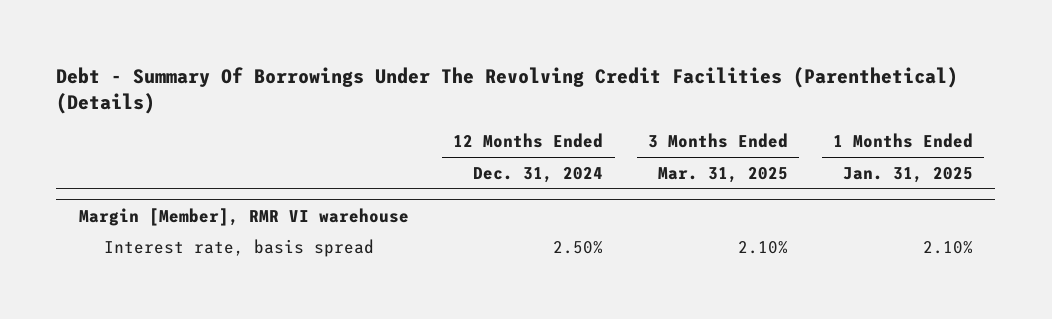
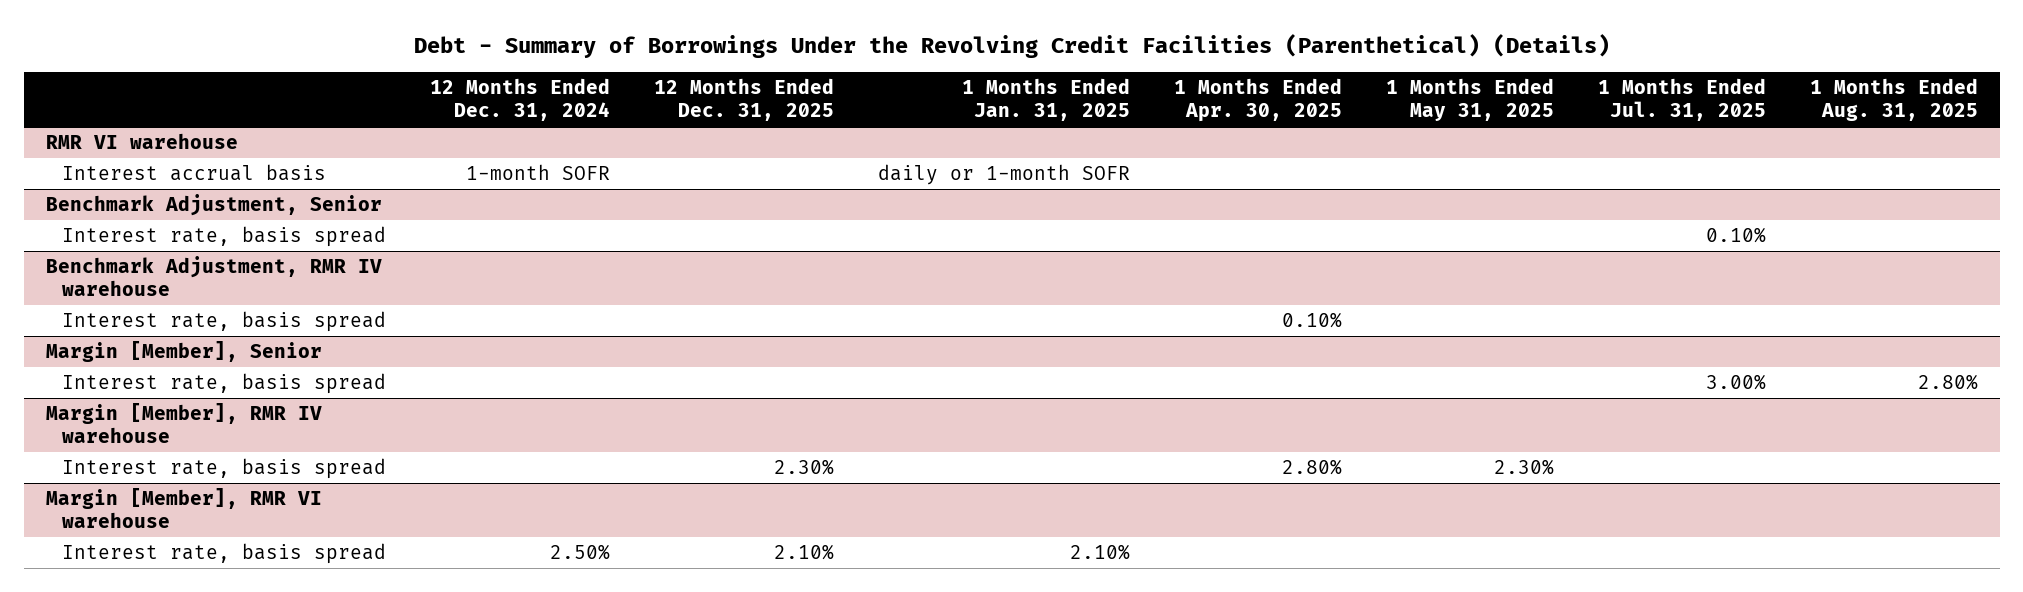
- Debt - Summary Of Borrowings Under The Revolving Credit Facilities (Parenthetical) (Details)
+ Debt - Summary of Borrowings Under the Revolving Credit Facilities (Parenthetical) (Details)
- | 12 Months Ended Dec. 31, 2024 | 3 Months Ended Mar. 31, 2025 | 1 Months Ended Jan. 31, 2025
+ | 12 Months Ended Dec. 31, 2024 | 12 Months Ended Dec. 31, 2025 | 1 Months Ended Jan. 31, 2025 | 1 Months Ended Apr. 30, 2025 | 1 Months Ended May 31, 2025 | 1 Months Ended Jul. 31, 2025 | 1 Months Ended Aug. 31, 2025
+ RMR VI warehouse
+ Interest accrual basis | 1-month SOFR | | daily or 1-month SOFR | | | |
+ Benchmark Adjustment, Senior
+ Interest rate, basis spread | | | | | | 0.10% |
+ Benchmark Adjustment, RMR IV warehouse
+ Interest rate, basis spread | | | | 0.10% | | |
+ Margin [Member], Senior
+ Interest rate, basis spread | | | | | | 3.00% | 2.80%
+ Margin [Member], RMR IV warehouse
+ Interest rate, basis spread | | 2.30% | | 2.80% | 2.30% | |

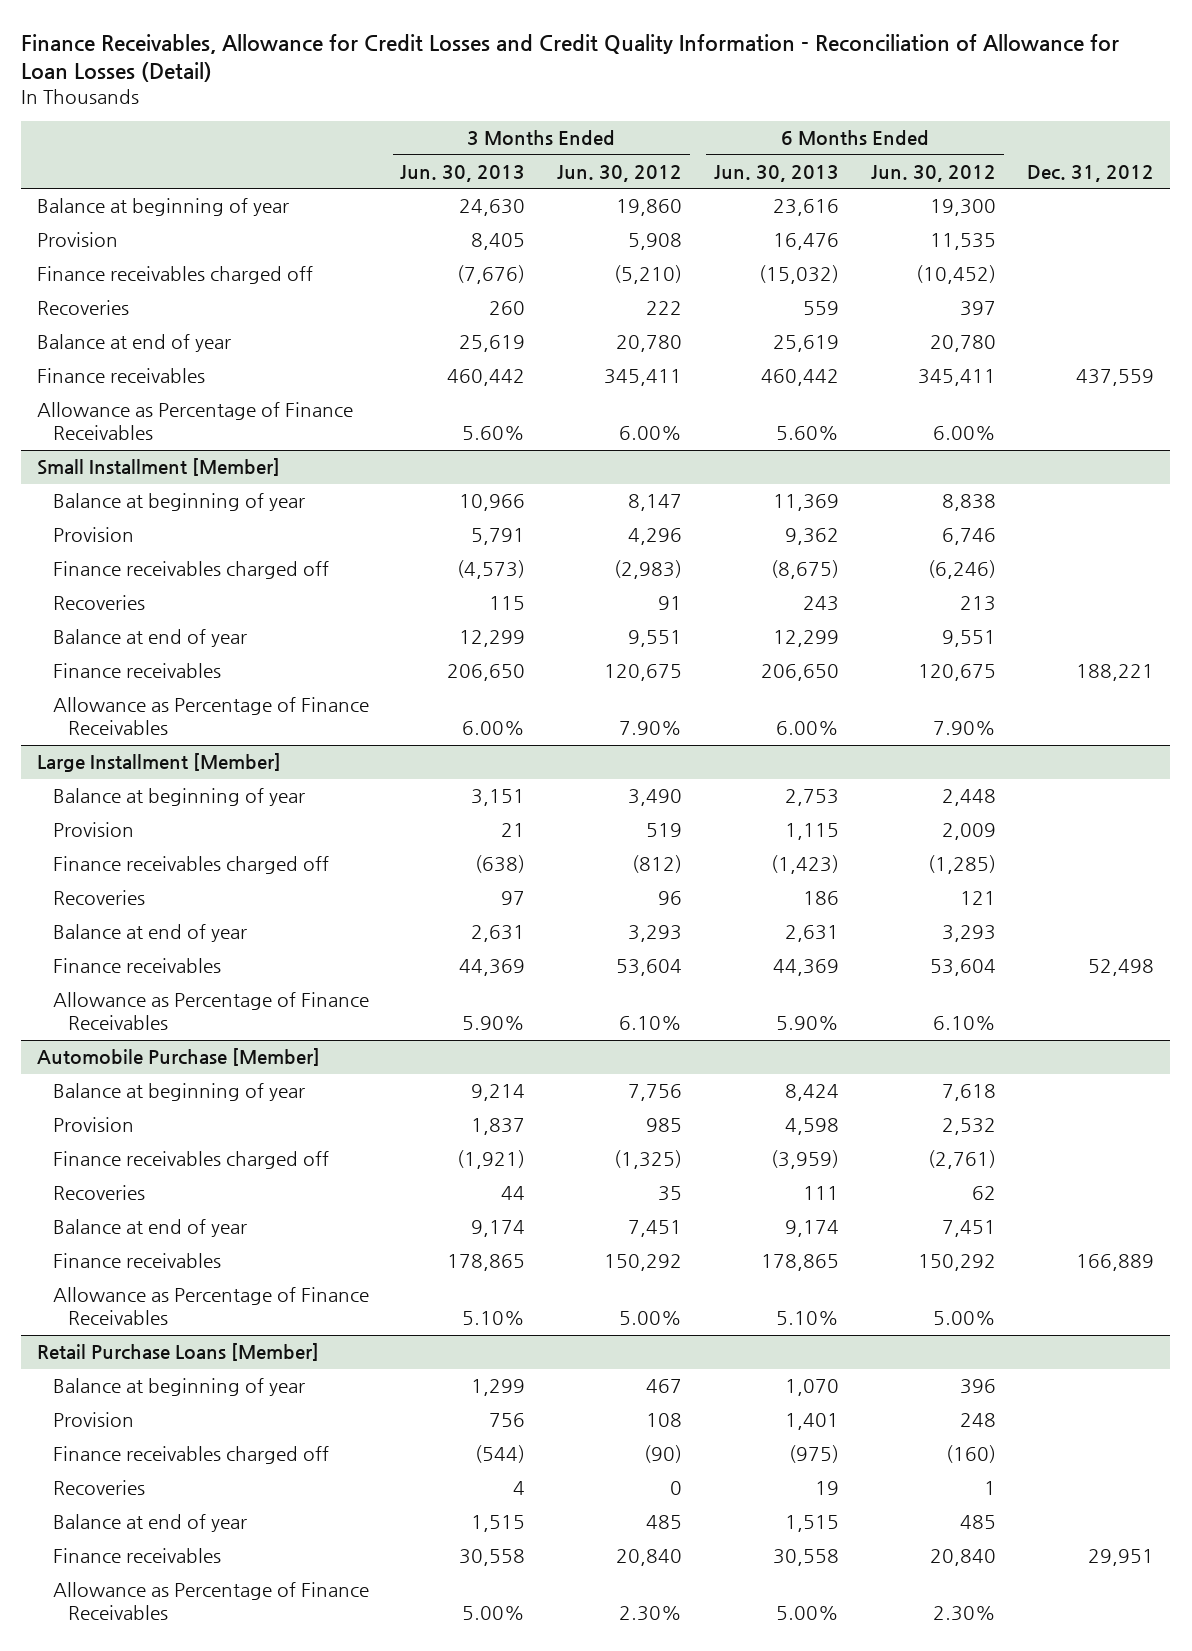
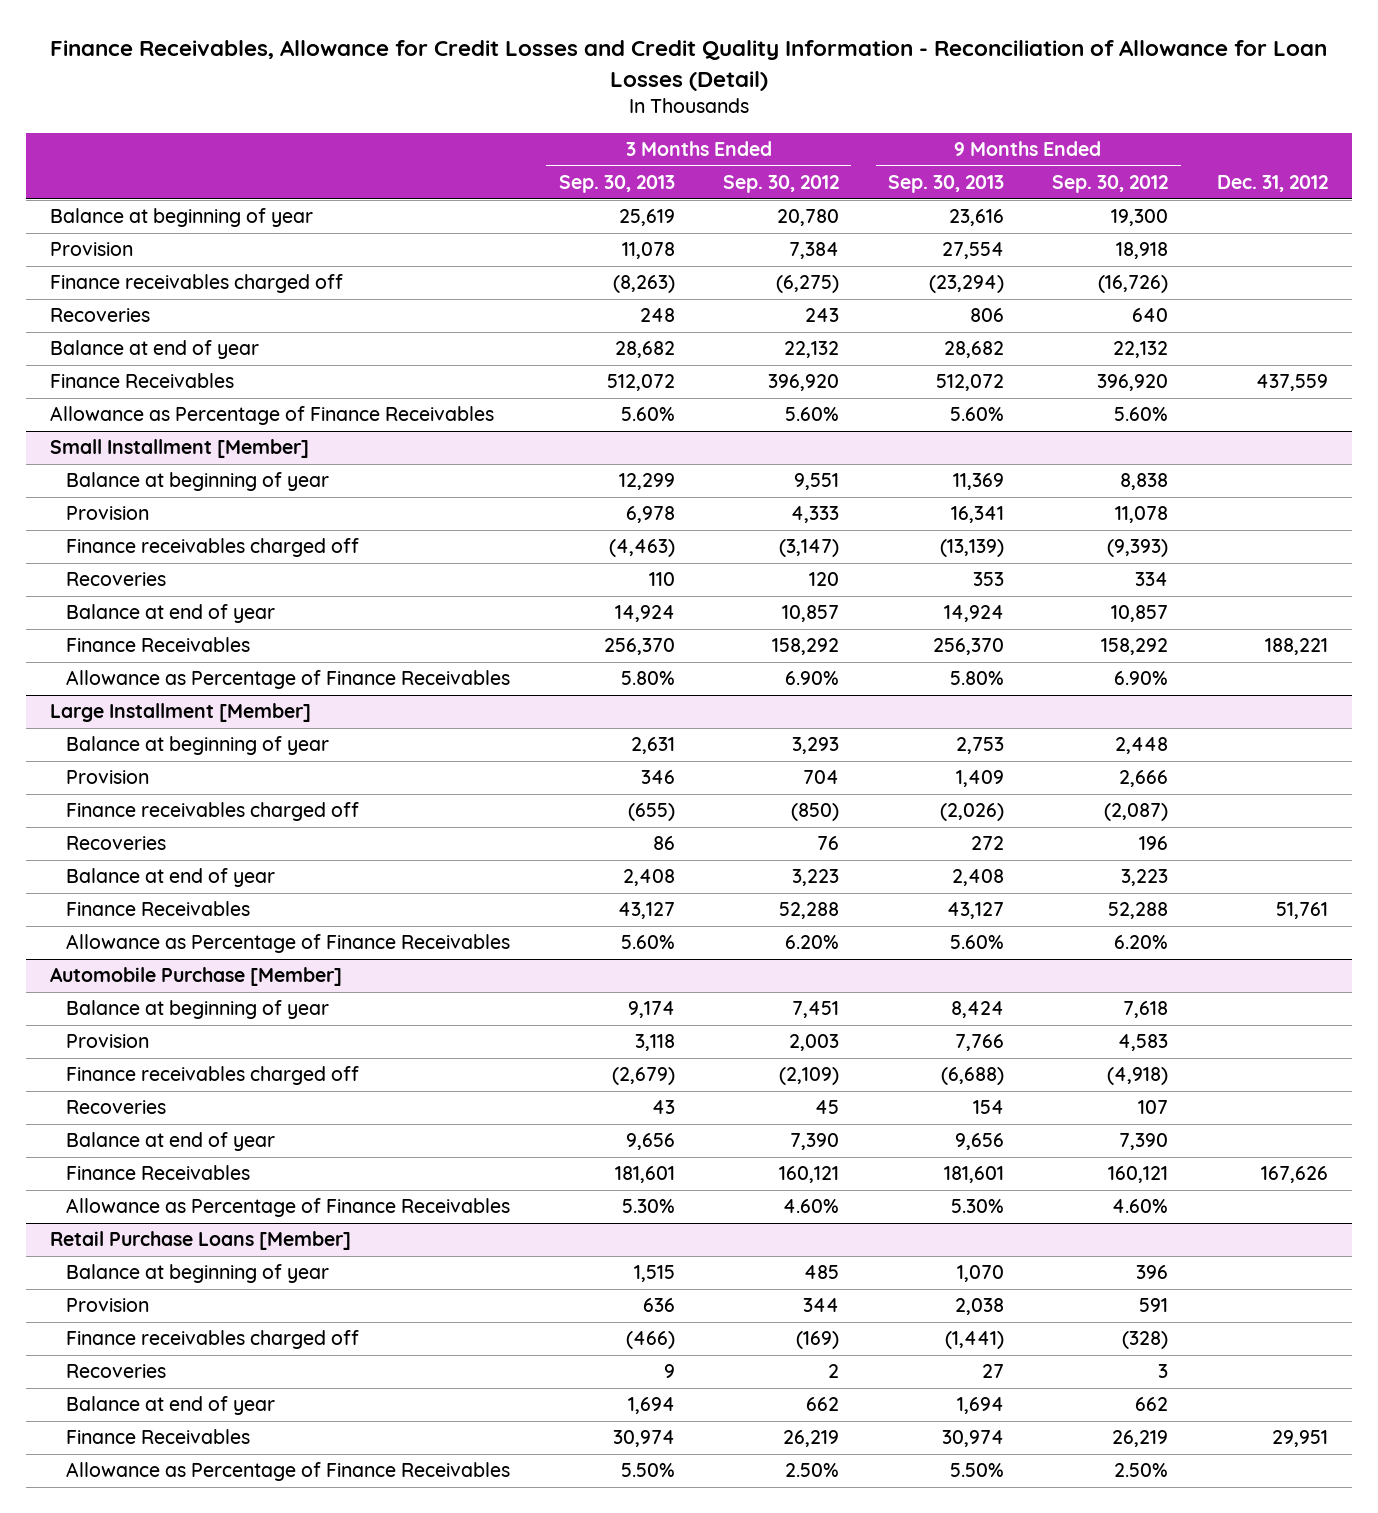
- | 3 Months Ended Jun. 30, 2013 | 3 Months Ended Jun. 30, 2012 | 6 Months Ended Jun. 30, 2013 | 6 Months Ended Jun. 30, 2012 | Dec. 31, 2012
+ | 3 Months Ended Sep. 30, 2013 | 3 Months Ended Sep. 30, 2012 | 9 Months Ended Sep. 30, 2013 | 9 Months Ended Sep. 30, 2012 | Dec. 31, 2012
- Finance receivables | 460,442 | 345,411 | 460,442 | 345,411 | 437,559
+ Finance Receivables | 512,072 | 396,920 | 512,072 | 396,920 | 437,559
@ Small Installment [Member]
- Finance receivables | 206,650 | 120,675 | 206,650 | 120,675 | 188,221
+ Finance Receivables | 256,370 | 158,292 | 256,370 | 158,292 | 188,221
@ Large Installment [Member]
- Finance receivables | 44,369 | 53,604 | 44,369 | 53,604 | 52,498
+ Finance Receivables | 43,127 | 52,288 | 43,127 | 52,288 | 51,761
@ Automobile Purchase [Member]
- Finance receivables | 178,865 | 150,292 | 178,865 | 150,292 | 166,889
+ Finance Receivables | 181,601 | 160,121 | 181,601 | 160,121 | 167,626
@ Retail Purchase Loans [Member]
- Finance receivables | 30,558 | 20,840 | 30,558 | 20,840 | 29,951
+ Finance Receivables | 30,974 | 26,219 | 30,974 | 26,219 | 29,951

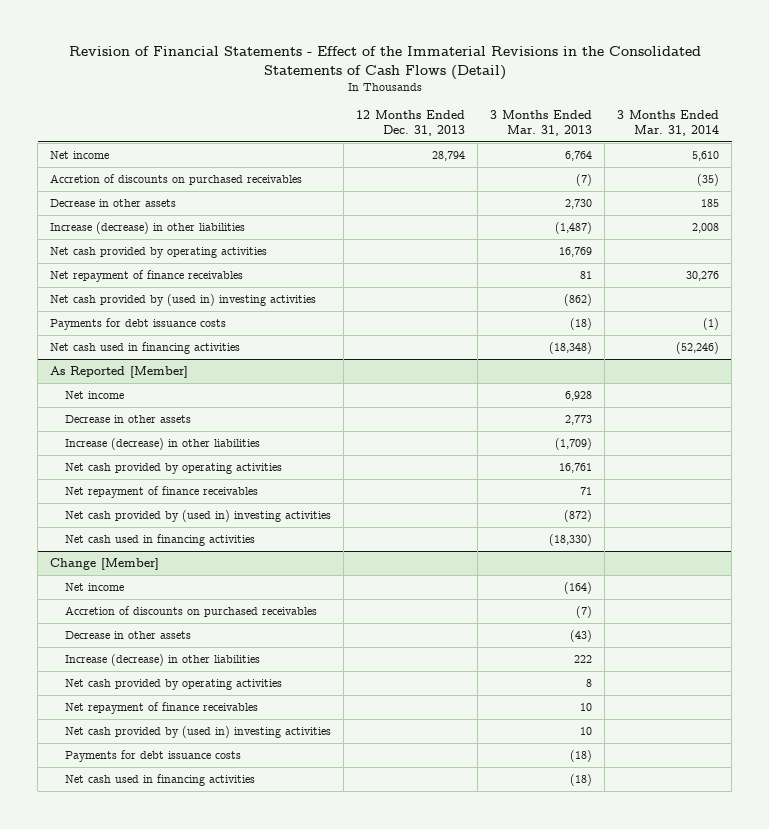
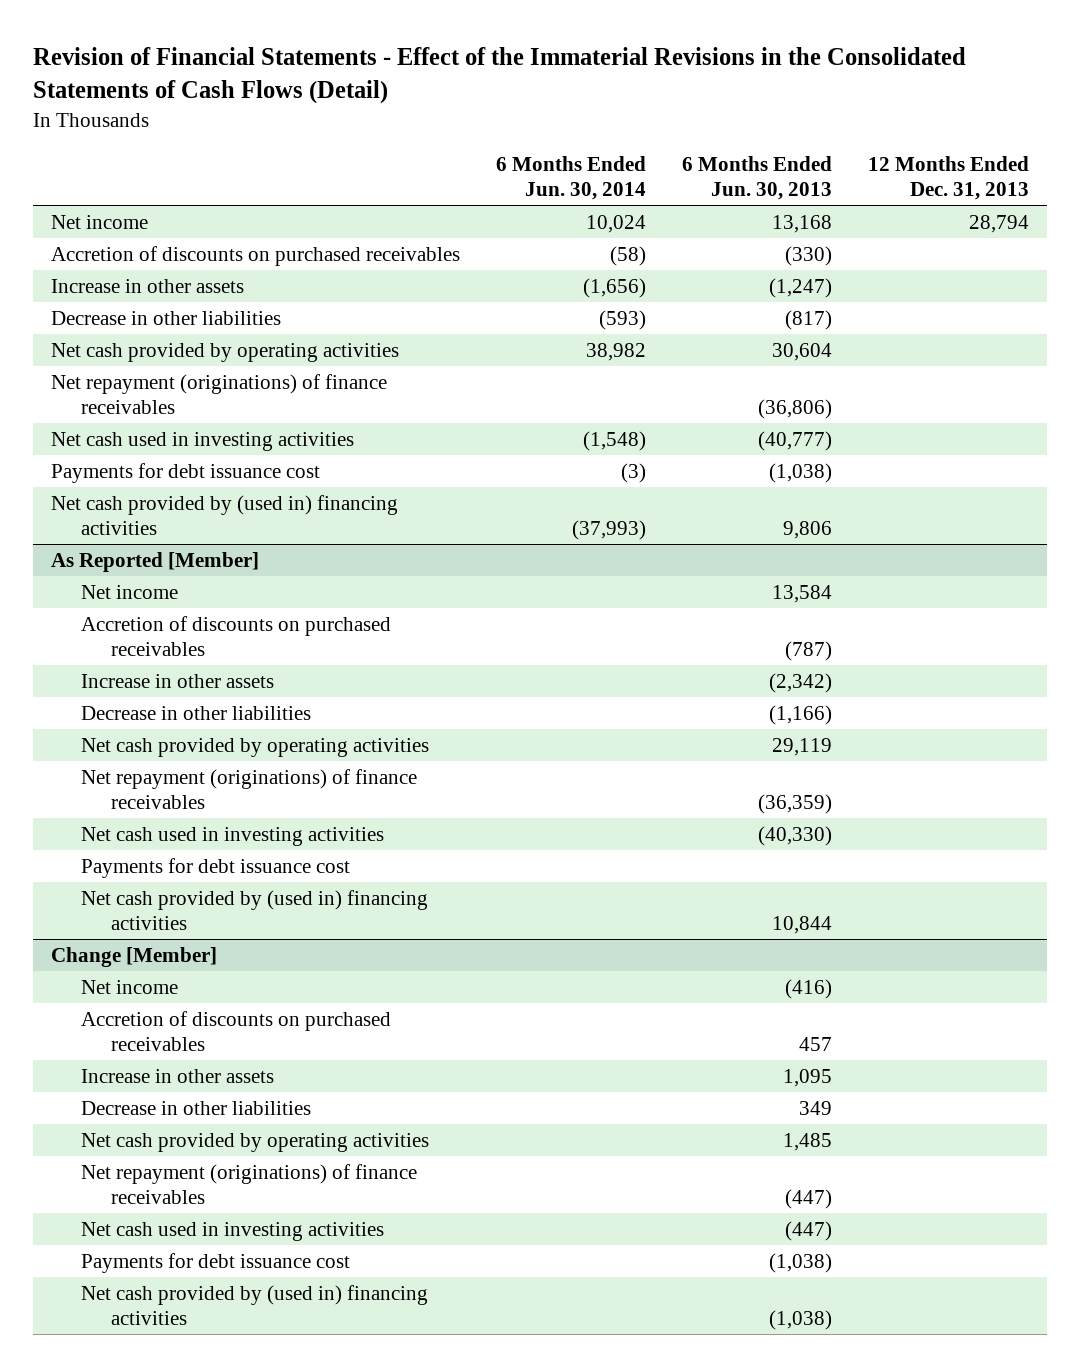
- | 12 Months Ended Dec. 31, 2013 | 3 Months Ended Mar. 31, 2013 | 3 Months Ended Mar. 31, 2014
+ | 6 Months Ended Jun. 30, 2014 | 6 Months Ended Jun. 30, 2013 | 12 Months Ended Dec. 31, 2013
- Decrease in other assets | | 2,730 | 185
- Increase (decrease) in other liabilities | | (1,487) | 2,008
+ Increase in other assets | (1,656) | (1,247) |
+ Decrease in other liabilities | (593) | (817) |
- Net repayment of finance receivables | | 81 | 30,276
- Net cash provided by (used in) investing activities | | (862) |
- Payments for debt issuance costs | | (18) | (1)
- Net cash used in financing activities | | (18,348) | (52,246)
+ Net repayment (originations) of finance receivables | | (36,806) |
+ Net cash used in investing activities | (1,548) | (40,777) |
+ Payments for debt issuance cost | (3) | (1,038) |
+ Net cash provided by (used in) financing activities | (37,993) | 9,806 |
@ As Reported [Member]
- Decrease in other assets | | 2,773 |
- Increase (decrease) in other liabilities | | (1,709) |
+ Accretion of discounts on purchased receivables | | (787) |
+ Increase in other assets | | (2,342) |
+ Decrease in other liabilities | | (1,166) |
- Net repayment of finance receivables | | 71 |
- Net cash provided by (used in) investing activities | | (872) |
- Net cash used in financing activities | | (18,330) |
+ Net repayment (originations) of finance receivables | | (36,359) |
+ Net cash used in investing activities | | (40,330) |
+ Payments for debt issuance cost
+ Net cash provided by (used in) financing activities | | 10,844 |
@ Change [Member]
- Decrease in other assets | | (43) |
- Increase (decrease) in other liabilities | | 222 |
+ Increase in other assets | | 1,095 |
+ Decrease in other liabilities | | 349 |
- Net repayment of finance receivables | | 10 |
- Net cash provided by (used in) investing activities | | 10 |
- Payments for debt issuance costs | | (18) |
- Net cash used in financing activities | | (18) |
+ Net repayment (originations) of finance receivables | | (447) |
+ Net cash used in investing activities | | (447) |
+ Payments for debt issuance cost | | (1,038) |
+ Net cash provided by (used in) financing activities | | (1,038) |

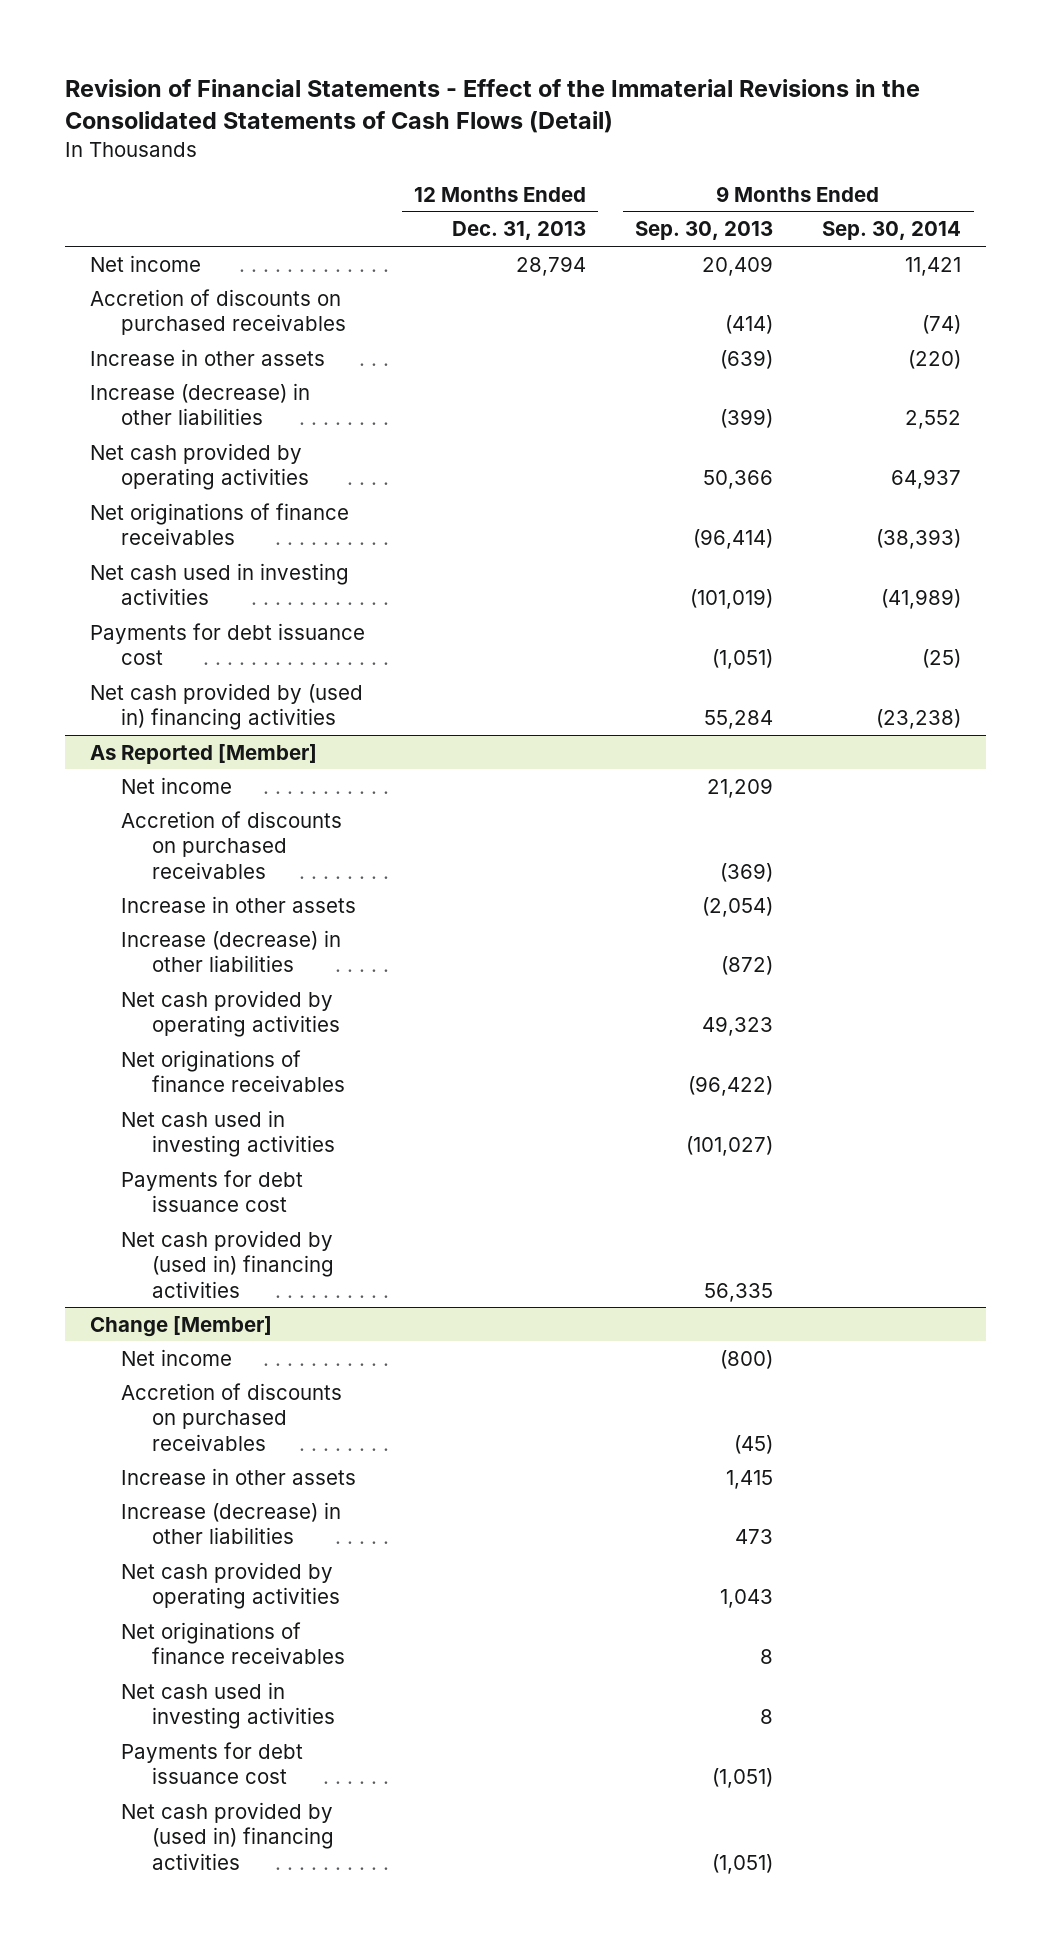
- | 6 Months Ended Jun. 30, 2014 | 6 Months Ended Jun. 30, 2013 | 12 Months Ended Dec. 31, 2013
+ | 12 Months Ended Dec. 31, 2013 | 9 Months Ended Sep. 30, 2013 | 9 Months Ended Sep. 30, 2014
- Decrease in other liabilities | (593) | (817) |
+ Increase (decrease) in other liabilities | | (399) | 2,552
- Net repayment (originations) of finance receivables | | (36,806) |
+ Net originations of finance receivables | | (96,414) | (38,393)
@ As Reported [Member]
- Decrease in other liabilities | | (1,166) |
+ Increase (decrease) in other liabilities | | (872) |
- Net repayment (originations) of finance receivables | | (36,359) |
+ Net originations of finance receivables | | (96,422) |
@ Change [Member]
- Decrease in other liabilities | | 349 |
+ Increase (decrease) in other liabilities | | 473 |
- Net repayment (originations) of finance receivables | | (447) |
+ Net originations of finance receivables | | 8 |

